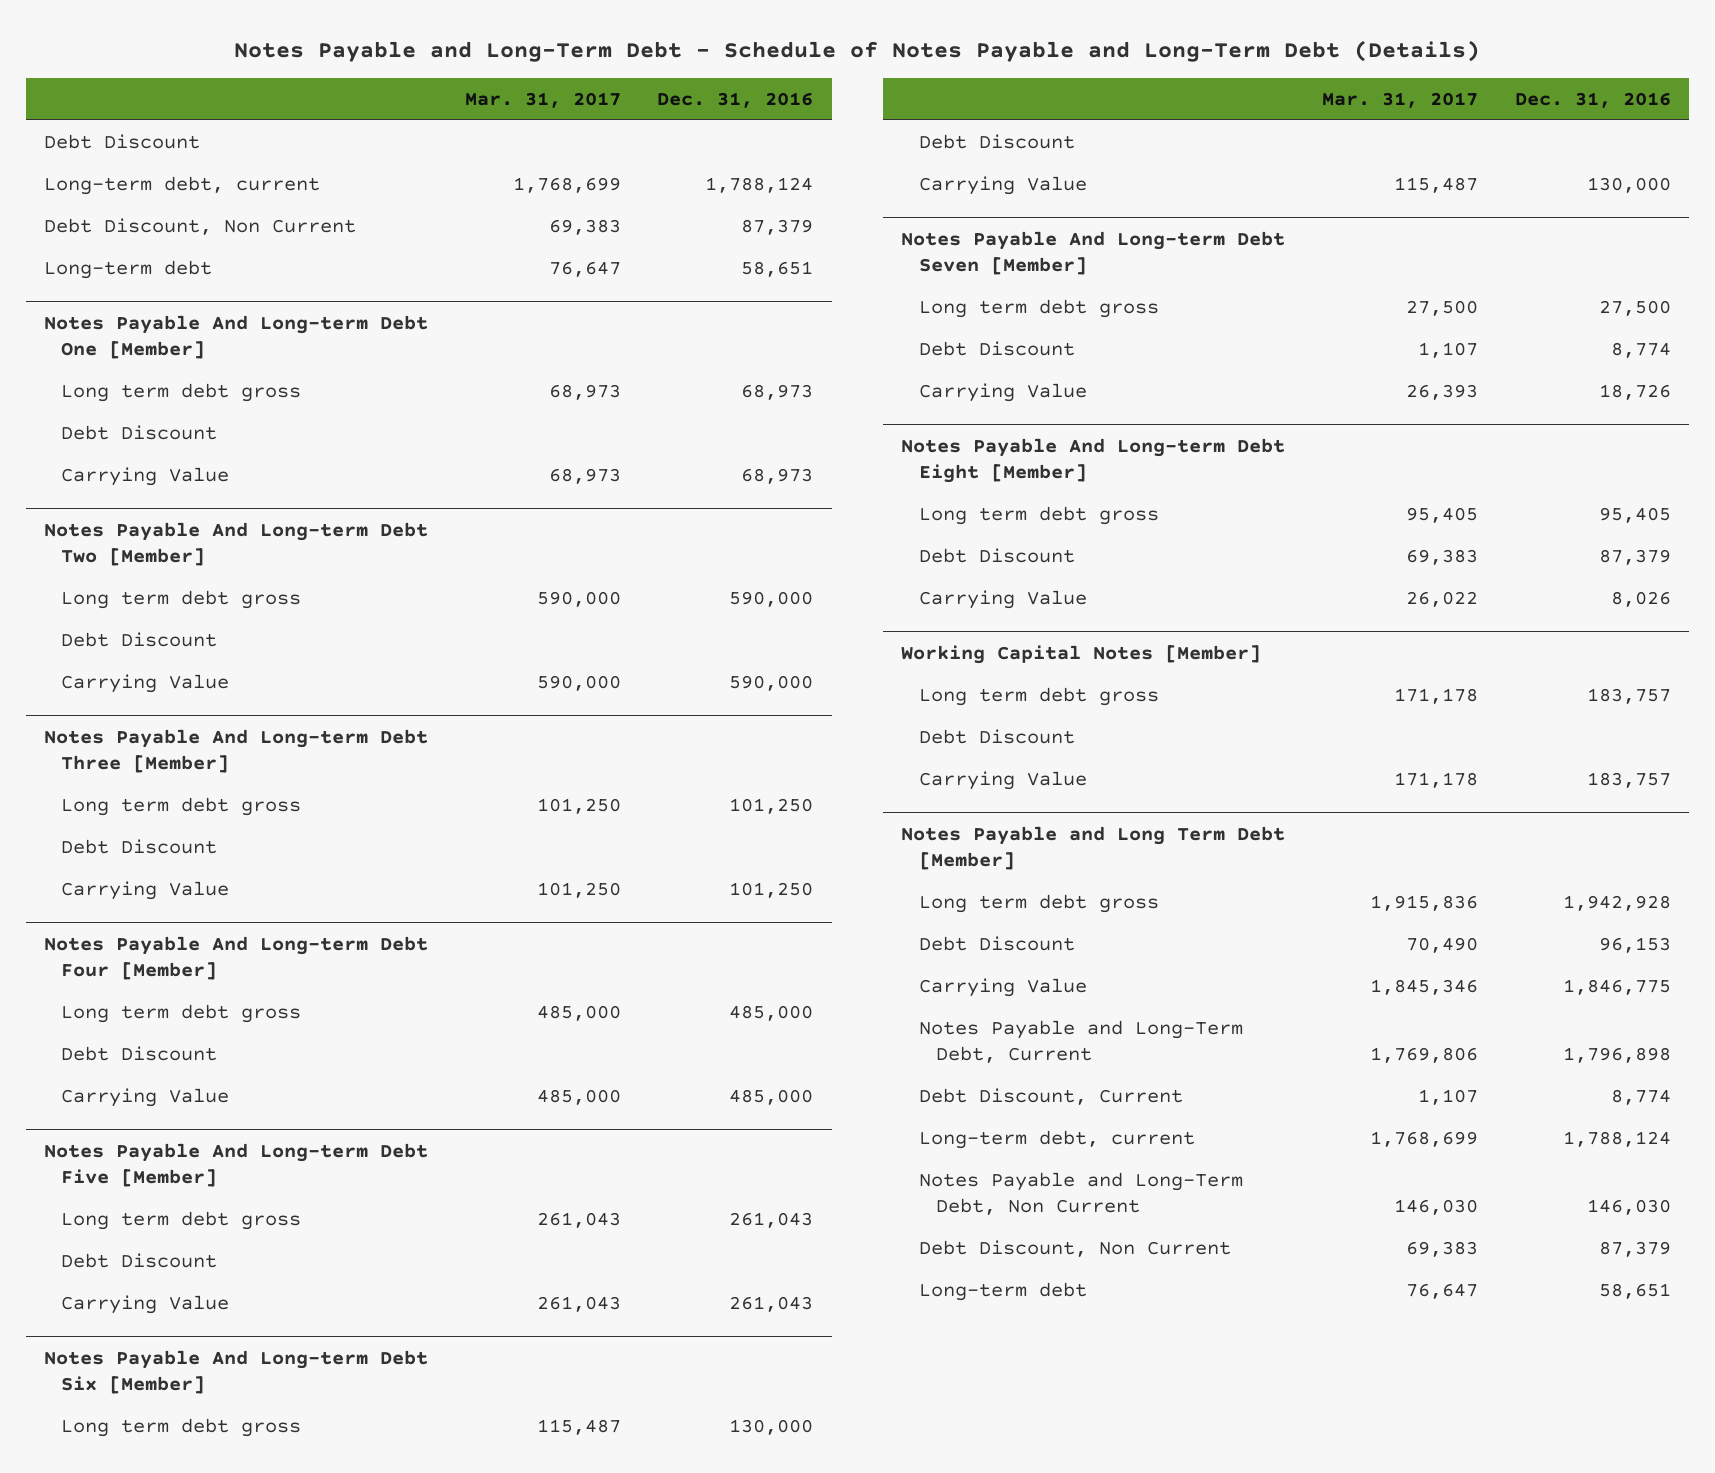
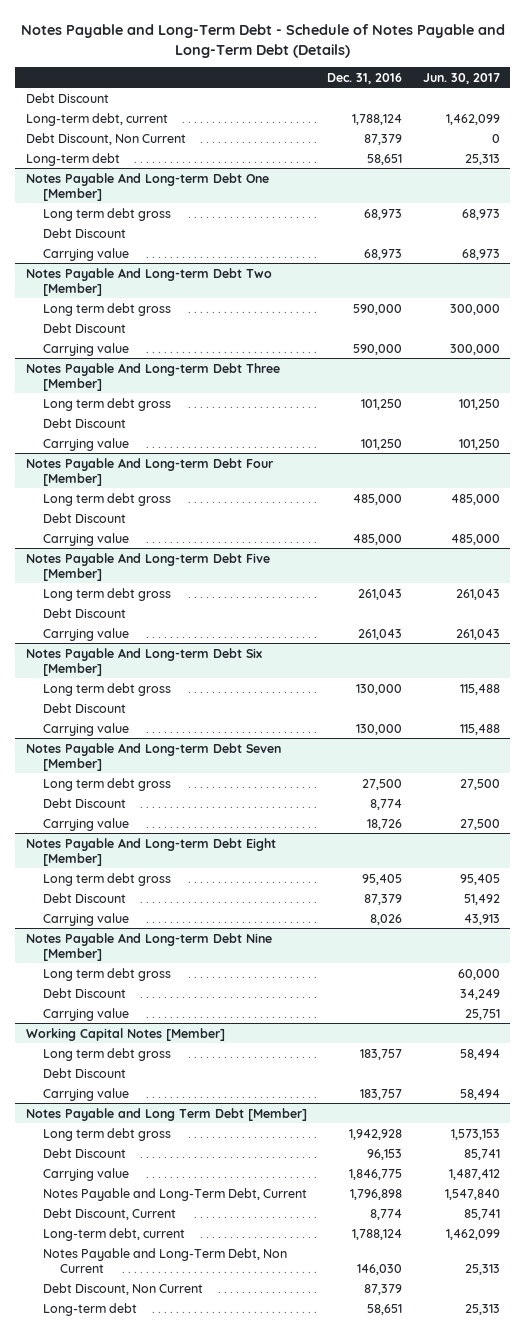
- | Mar. 31, 2017 | Dec. 31, 2016
+ | Dec. 31, 2016 | Jun. 30, 2017
@ Notes Payable And Long-term Debt One [Member]
- Carrying Value | 68,973 | 68,973
+ Carrying value | 68,973 | 68,973
@ Notes Payable And Long-term Debt Two [Member]
- Carrying Value | 590,000 | 590,000
+ Carrying value | 590,000 | 300,000
@ Notes Payable And Long-term Debt Three [Member]
- Carrying Value | 101,250 | 101,250
+ Carrying value | 101,250 | 101,250
@ Notes Payable And Long-term Debt Four [Member]
- Carrying Value | 485,000 | 485,000
+ Carrying value | 485,000 | 485,000
@ Notes Payable And Long-term Debt Five [Member]
- Carrying Value | 261,043 | 261,043
+ Carrying value | 261,043 | 261,043
@ Notes Payable And Long-term Debt Six [Member]
- Carrying Value | 115,487 | 130,000
+ Carrying value | 130,000 | 115,488
@ Notes Payable And Long-term Debt Seven [Member]
- Carrying Value | 26,393 | 18,726
+ Carrying value | 18,726 | 27,500
@ Notes Payable And Long-term Debt Eight [Member]
- Carrying Value | 26,022 | 8,026
+ Carrying value | 8,026 | 43,913
+ Notes Payable And Long-term Debt Nine [Member]
+ Long term debt gross | | 60,000
+ Debt Discount | | 34,249
+ Carrying value | | 25,751
@ Working Capital Notes [Member]
- Carrying Value | 171,178 | 183,757
+ Carrying value | 183,757 | 58,494
@ Notes Payable and Long Term Debt [Member]
- Carrying Value | 1,845,346 | 1,846,775
+ Carrying value | 1,846,775 | 1,487,412

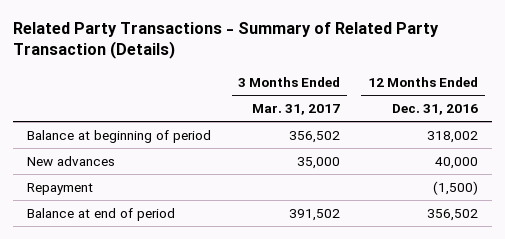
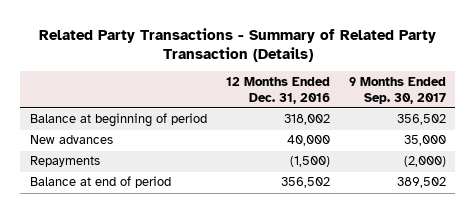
- | 3 Months Ended Mar. 31, 2017 | 12 Months Ended Dec. 31, 2016
+ | 12 Months Ended Dec. 31, 2016 | 9 Months Ended Sep. 30, 2017
- Repayment | | (1,500)
+ Repayments | (1,500) | (2,000)

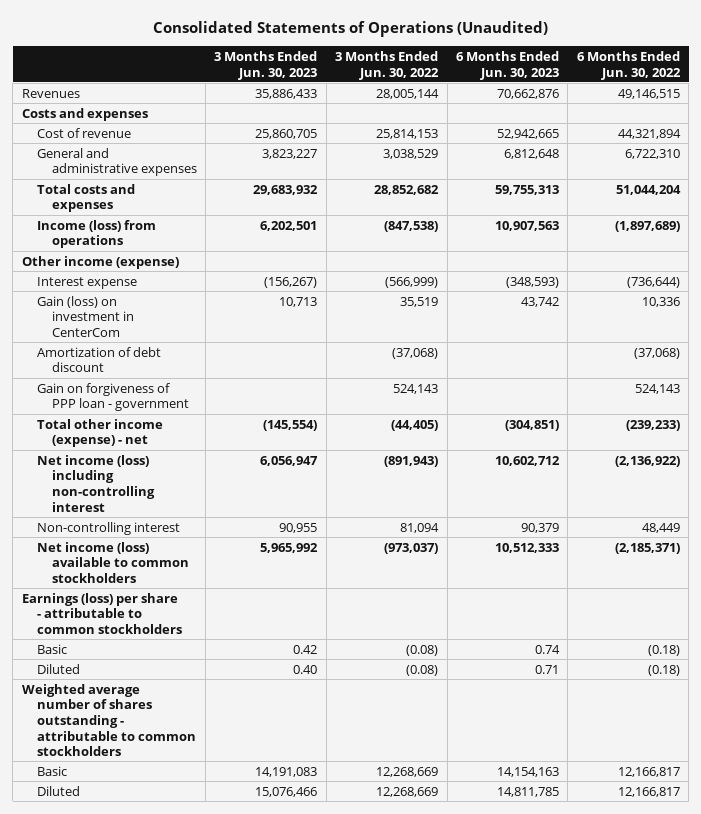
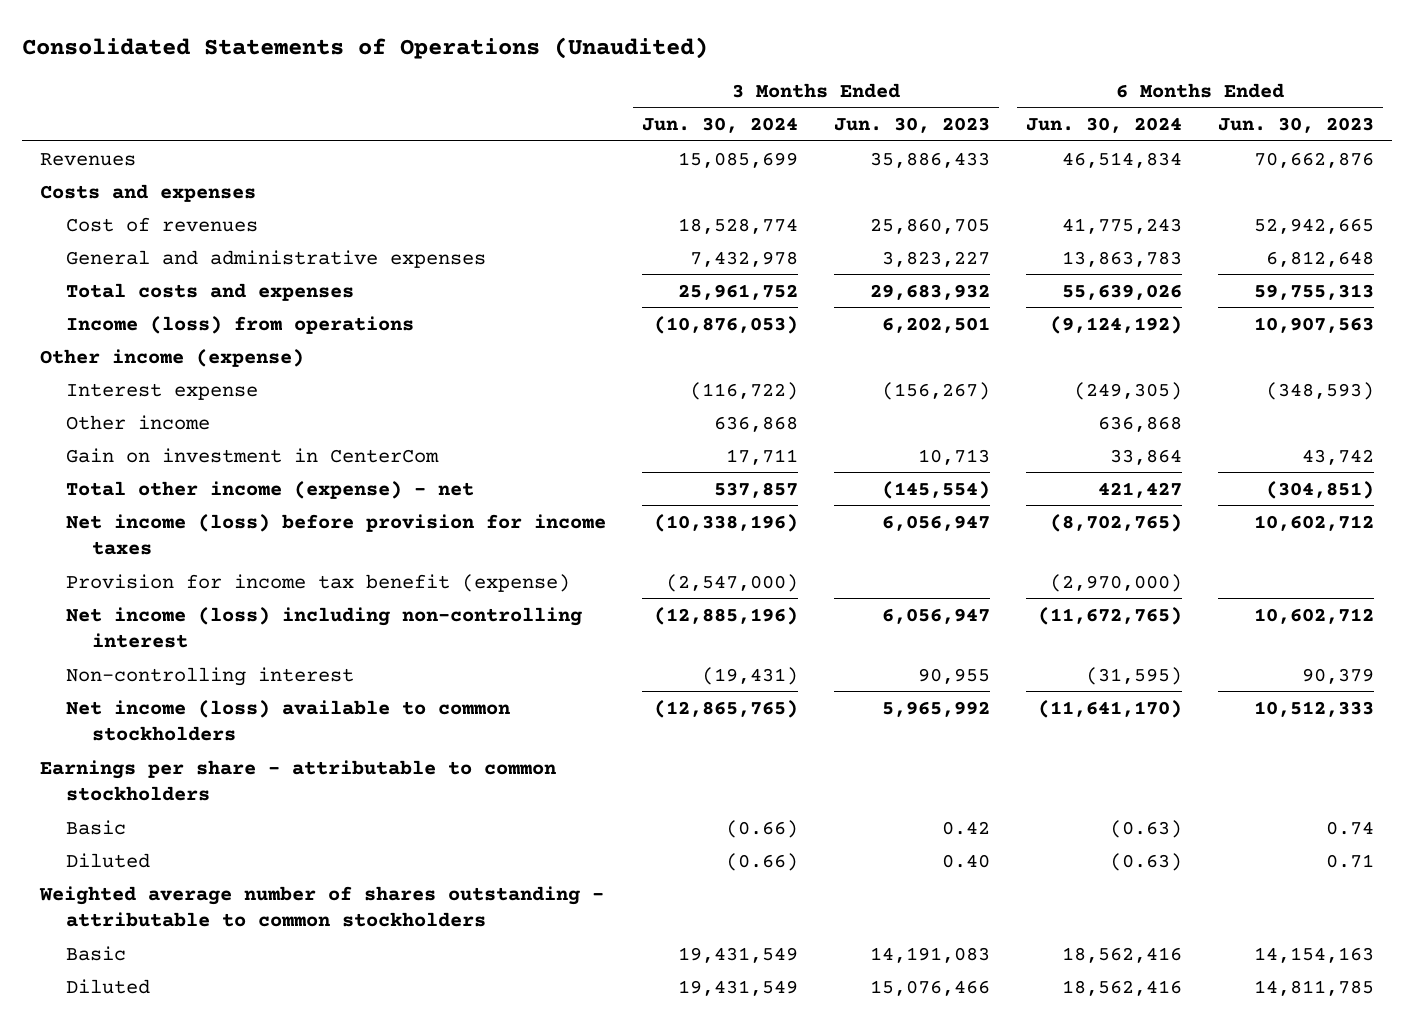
- | 3 Months Ended Jun. 30, 2023 | 3 Months Ended Jun. 30, 2022 | 6 Months Ended Jun. 30, 2023 | 6 Months Ended Jun. 30, 2022
+ | 3 Months Ended Jun. 30, 2024 | 3 Months Ended Jun. 30, 2023 | 6 Months Ended Jun. 30, 2024 | 6 Months Ended Jun. 30, 2023
- Cost of revenue | 25,860,705 | 25,814,153 | 52,942,665 | 44,321,894
+ Cost of revenues | 18,528,774 | 25,860,705 | 41,775,243 | 52,942,665
- Gain (loss) on investment in CenterCom | 10,713 | 35,519 | 43,742 | 10,336
- Amortization of debt discount | | (37,068) | | (37,068)
- Gain on forgiveness of PPP loan - government | | 524,143 | | 524,143
+ Other income | 636,868 | | 636,868 |
+ Gain on investment in CenterCom | 17,711 | 10,713 | 33,864 | 43,742
+ Net income (loss) before provision for income taxes | (10,338,196) | 6,056,947 | (8,702,765) | 10,602,712
+ Provision for income tax benefit (expense) | (2,547,000) | | (2,970,000) |
- Earnings (loss) per share - attributable to common stockholders
+ Earnings per share - attributable to common stockholders

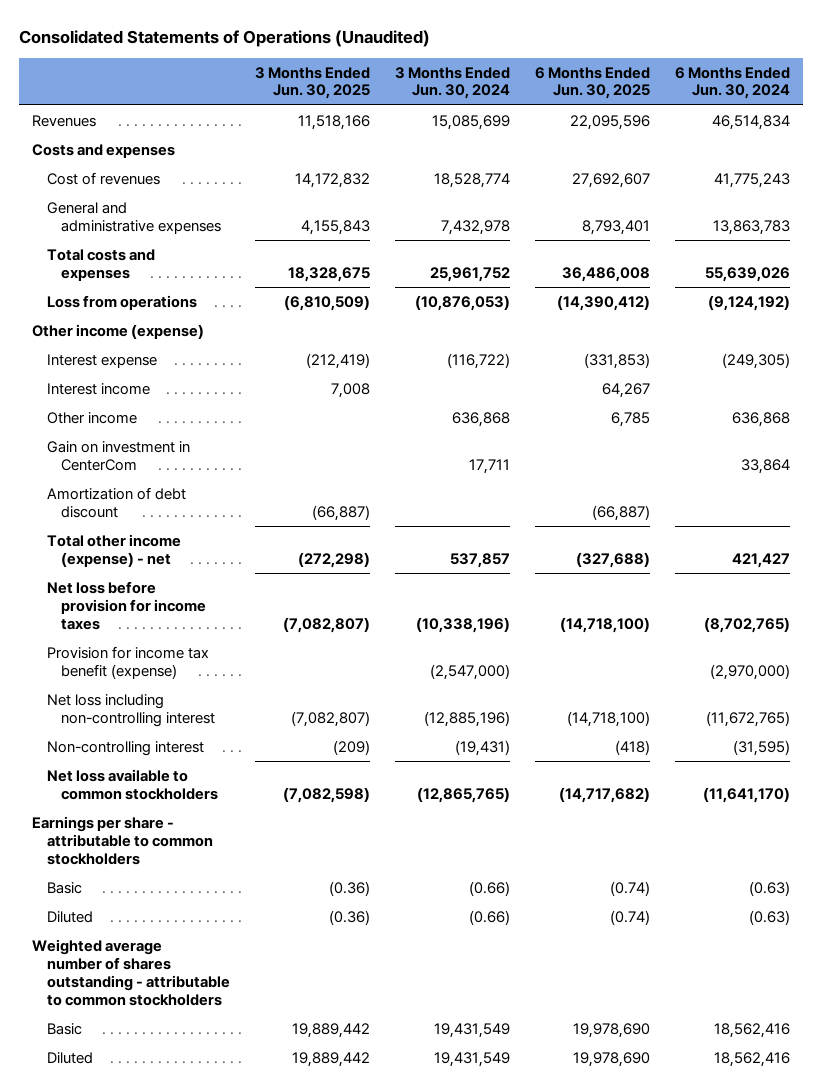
- | 3 Months Ended Jun. 30, 2024 | 3 Months Ended Jun. 30, 2023 | 6 Months Ended Jun. 30, 2024 | 6 Months Ended Jun. 30, 2023
+ | 3 Months Ended Jun. 30, 2025 | 3 Months Ended Jun. 30, 2024 | 6 Months Ended Jun. 30, 2025 | 6 Months Ended Jun. 30, 2024
- Income (loss) from operations | (10,876,053) | 6,202,501 | (9,124,192) | 10,907,563
+ Loss from operations | (6,810,509) | (10,876,053) | (14,390,412) | (9,124,192)
+ Interest income | 7,008 | | 64,267 |
+ Amortization of debt discount | (66,887) | | (66,887) |
- Net income (loss) before provision for income taxes | (10,338,196) | 6,056,947 | (8,702,765) | 10,602,712
+ Net loss before provision for income taxes | (7,082,807) | (10,338,196) | (14,718,100) | (8,702,765)
- Net income (loss) including non-controlling interest | (12,885,196) | 6,056,947 | (11,672,765) | 10,602,712
+ Net loss including non-controlling interest | (7,082,807) | (12,885,196) | (14,718,100) | (11,672,765)
- Net income (loss) available to common stockholders | (12,865,765) | 5,965,992 | (11,641,170) | 10,512,333
+ Net loss available to common stockholders | (7,082,598) | (12,865,765) | (14,717,682) | (11,641,170)

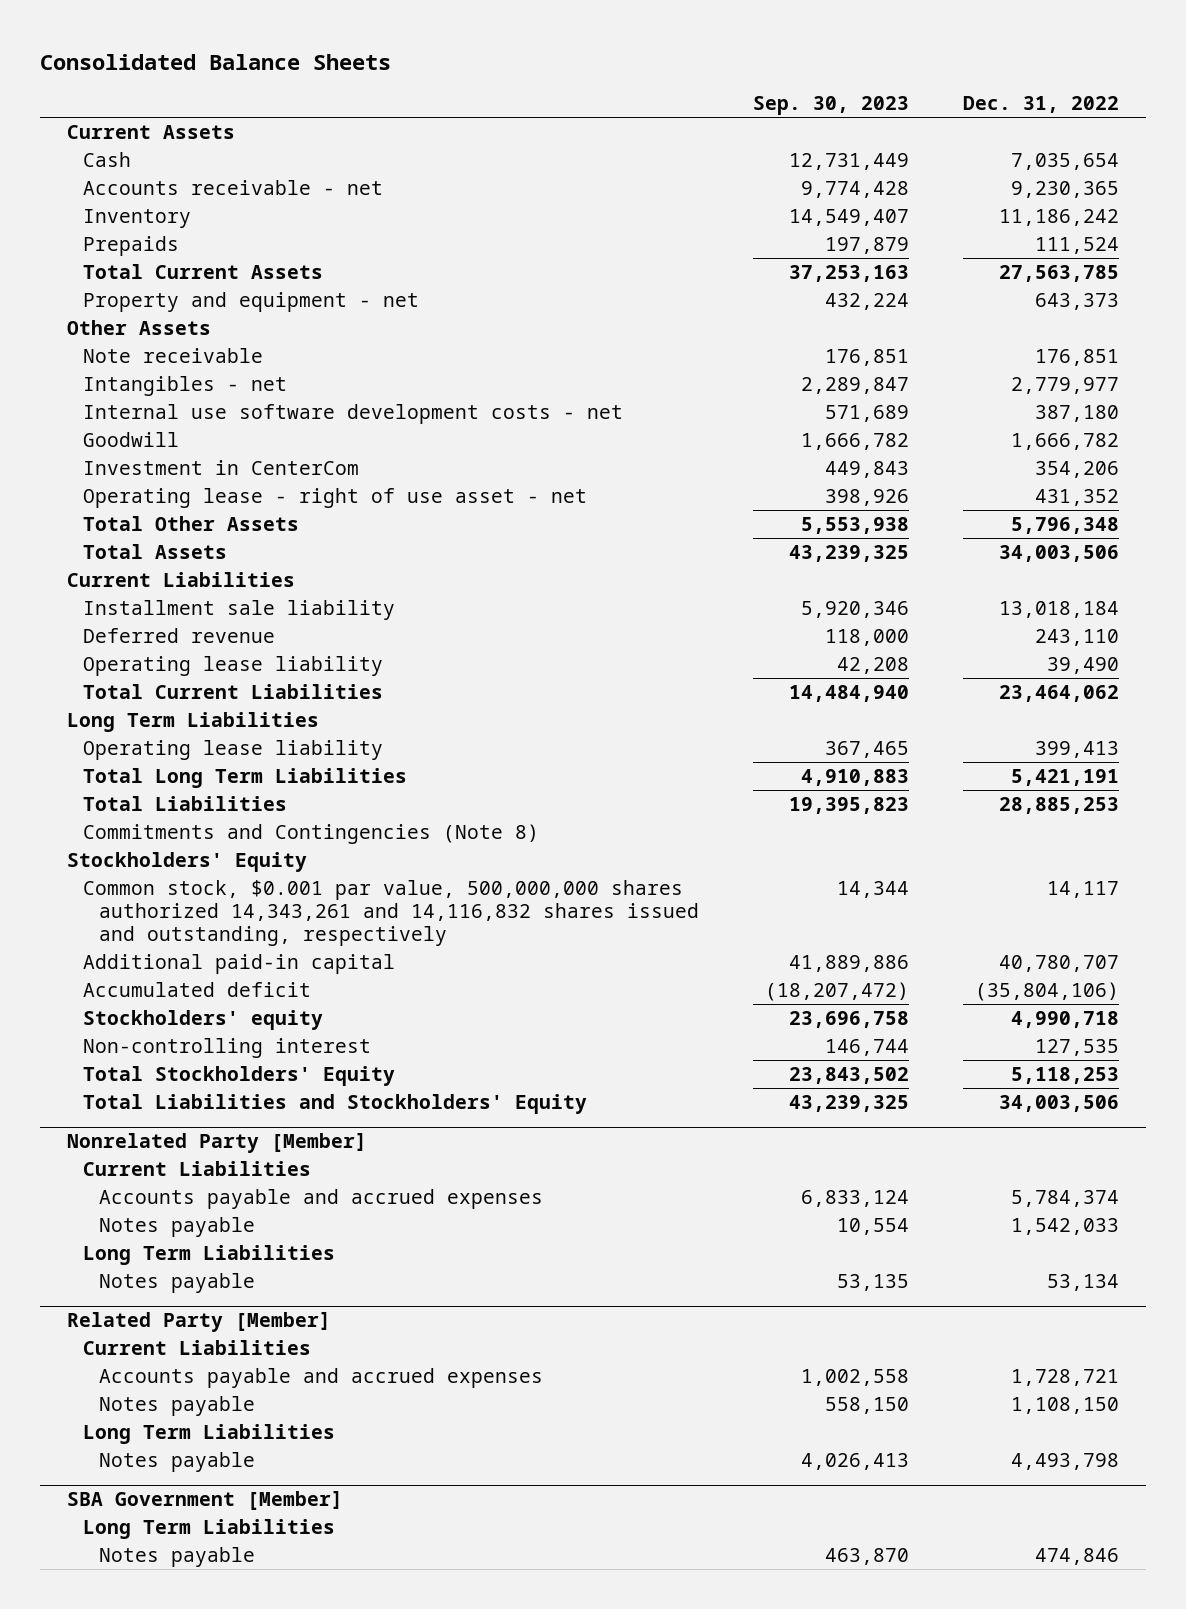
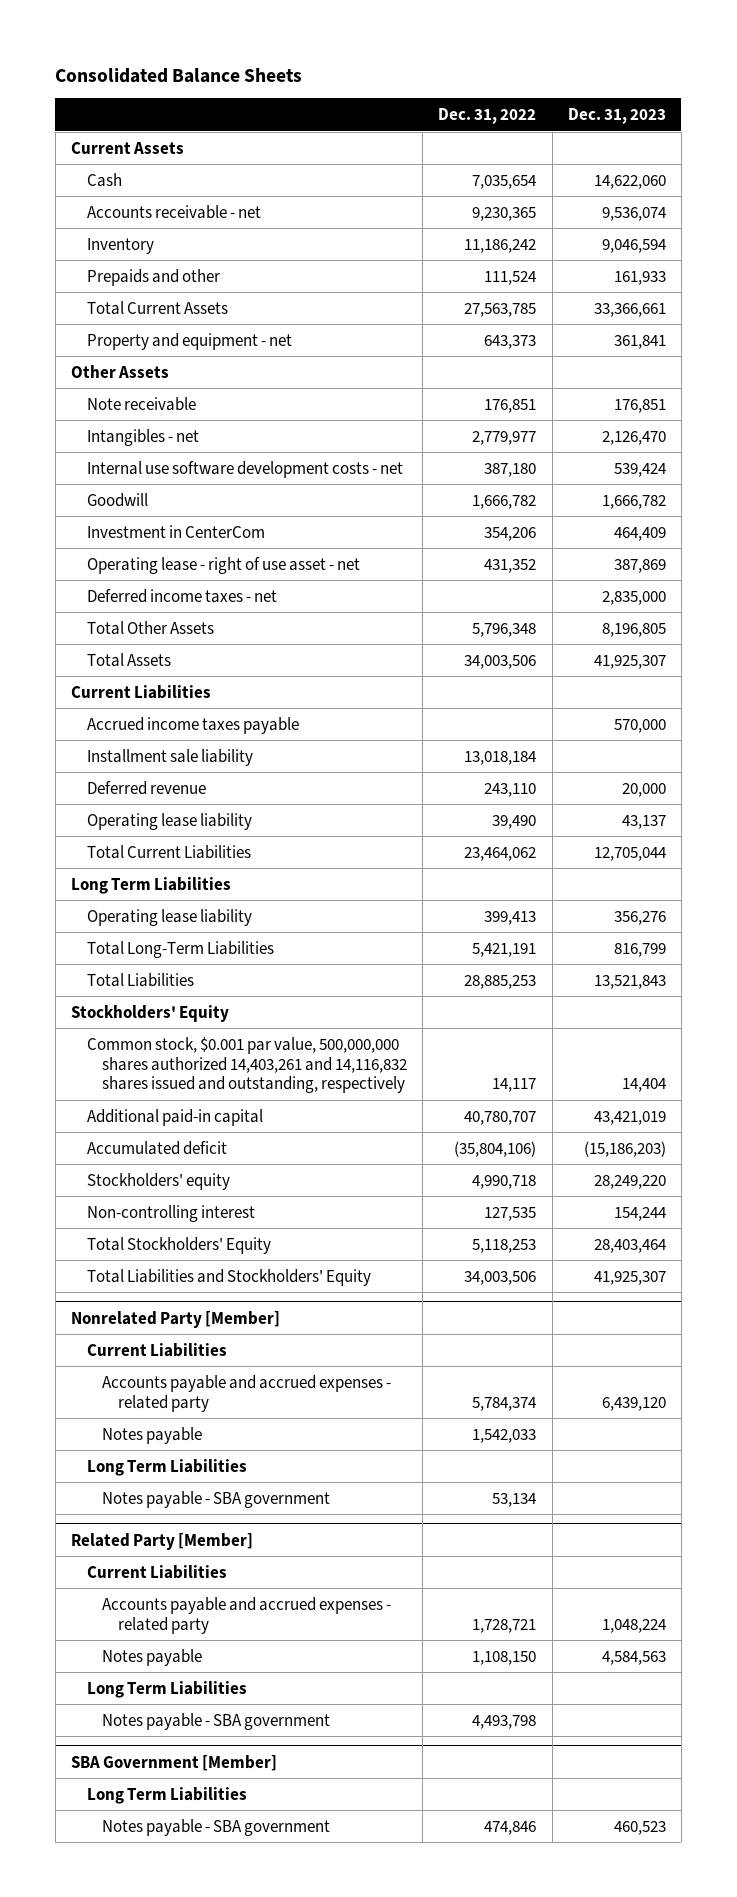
- | Sep. 30, 2023 | Dec. 31, 2022
+ | Dec. 31, 2022 | Dec. 31, 2023
- Prepaids | 197,879 | 111,524
+ Prepaids and other | 111,524 | 161,933
+ Deferred income taxes - net | | 2,835,000
+ Accrued income taxes payable | | 570,000
- Total Long Term Liabilities | 4,910,883 | 5,421,191
+ Total Long-Term Liabilities | 5,421,191 | 816,799
- Commitments and Contingencies (Note 8)
- Common stock, $0.001 par value, 500,000,000 shares authorized 14,343,261 and 14,116,832 shares issued and outstanding, respectively | 14,344 | 14,117
+ Common stock, $0.001 par value, 500,000,000 shares authorized 14,403,261 and 14,116,832 shares issued and outstanding, respectively | 14,117 | 14,404
@ Nonrelated Party [Member]
- Accounts payable and accrued expenses | 6,833,124 | 5,784,374
+ Accounts payable and accrued expenses - related party | 5,784,374 | 6,439,120
- Notes payable | 53,135 | 53,134
+ Notes payable - SBA government | 53,134 |
@ Related Party [Member]
- Accounts payable and accrued expenses | 1,002,558 | 1,728,721
+ Accounts payable and accrued expenses - related party | 1,728,721 | 1,048,224
- Notes payable | 4,026,413 | 4,493,798
+ Notes payable - SBA government | 4,493,798 |
@ SBA Government [Member]
- Notes payable | 463,870 | 474,846
+ Notes payable - SBA government | 474,846 | 460,523

